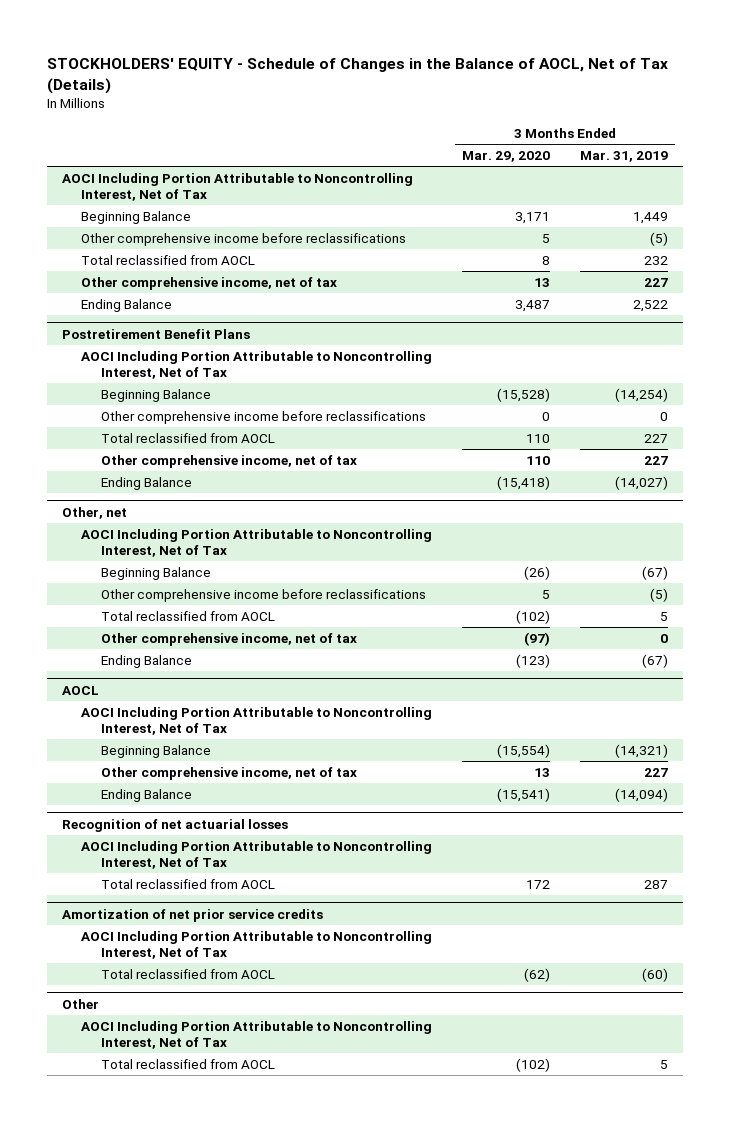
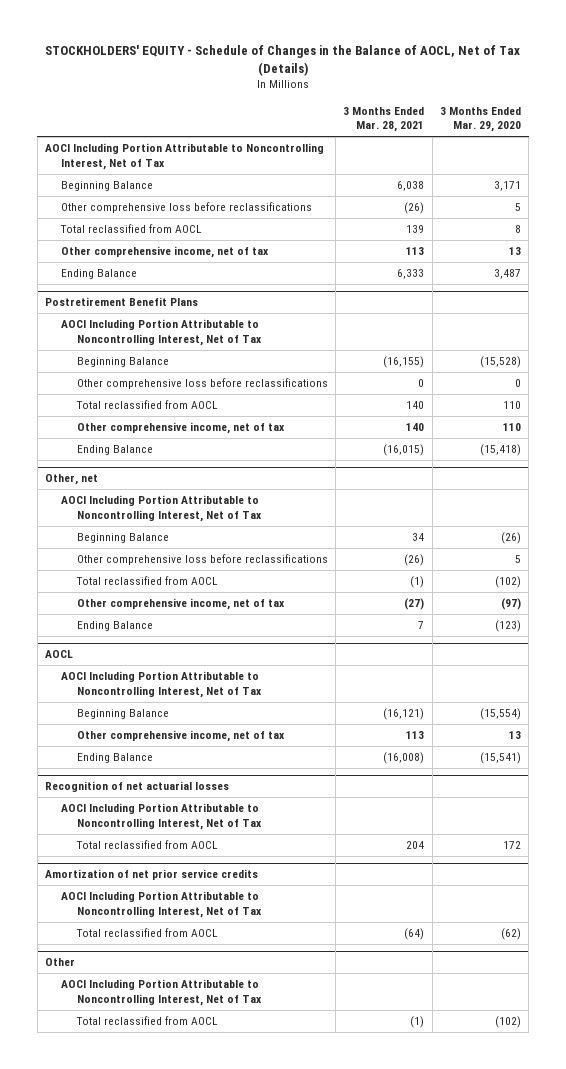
- | 3 Months Ended Mar. 29, 2020 | 3 Months Ended Mar. 31, 2019
+ | 3 Months Ended Mar. 28, 2021 | 3 Months Ended Mar. 29, 2020
- Other comprehensive income before reclassifications | 5 | (5)
+ Other comprehensive loss before reclassifications | (26) | 5
@ Postretirement Benefit Plans
- Other comprehensive income before reclassifications | 0 | 0
+ Other comprehensive loss before reclassifications | 0 | 0
@ Other, net
- Other comprehensive income before reclassifications | 5 | (5)
+ Other comprehensive loss before reclassifications | (26) | 5

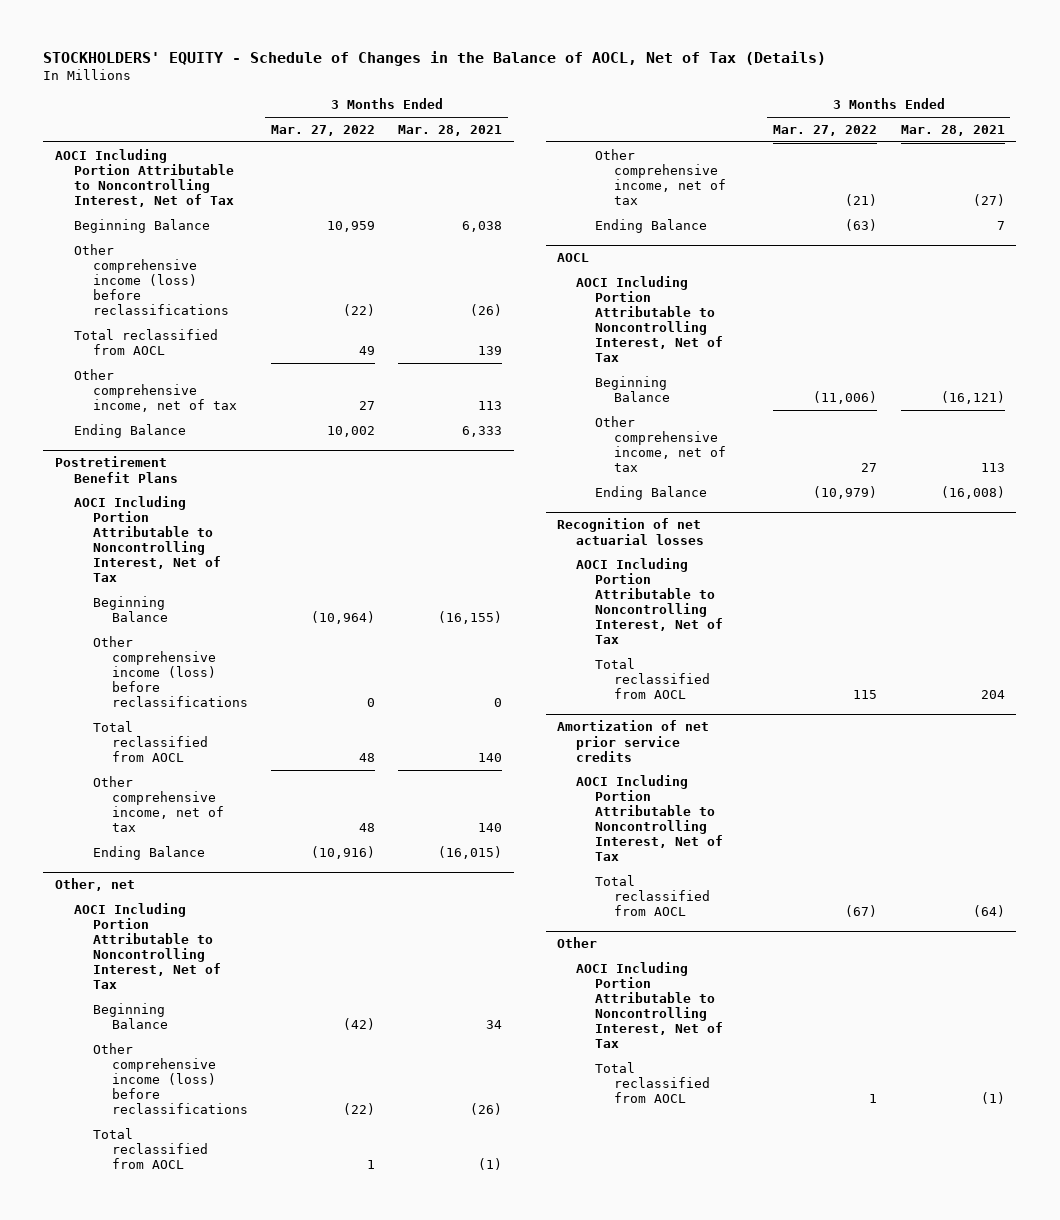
- | 3 Months Ended Mar. 28, 2021 | 3 Months Ended Mar. 29, 2020
+ | 3 Months Ended Mar. 27, 2022 | 3 Months Ended Mar. 28, 2021
- Other comprehensive loss before reclassifications | (26) | 5
+ Other comprehensive income (loss) before reclassifications | (22) | (26)
@ Postretirement Benefit Plans
- Other comprehensive loss before reclassifications | 0 | 0
+ Other comprehensive income (loss) before reclassifications | 0 | 0
@ Other, net
- Other comprehensive loss before reclassifications | (26) | 5
+ Other comprehensive income (loss) before reclassifications | (22) | (26)

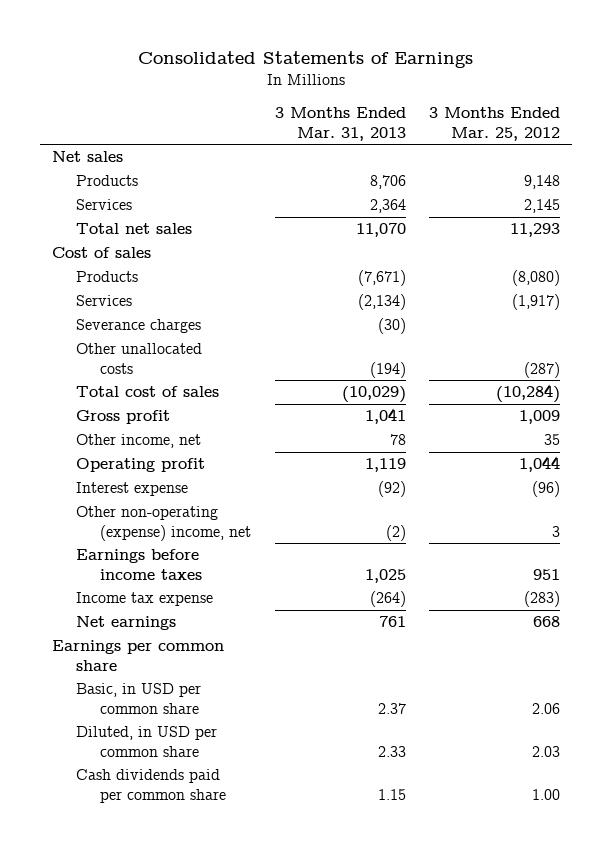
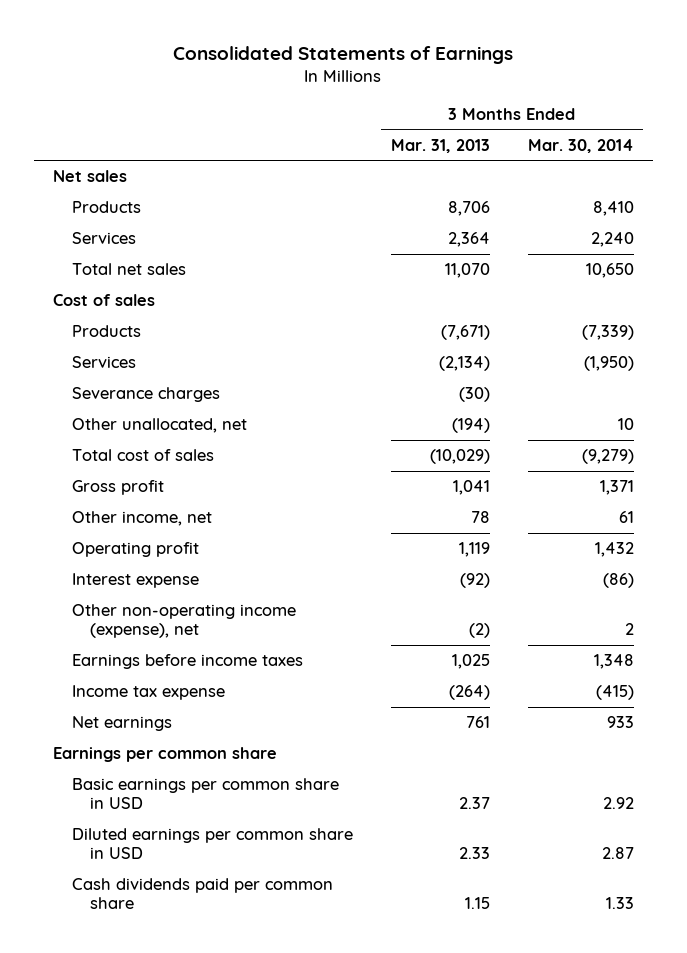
- | 3 Months Ended Mar. 31, 2013 | 3 Months Ended Mar. 25, 2012
+ | 3 Months Ended Mar. 31, 2013 | 3 Months Ended Mar. 30, 2014
- Other unallocated costs | (194) | (287)
+ Other unallocated, net | (194) | 10
- Other non-operating (expense) income, net | (2) | 3
+ Other non-operating income (expense), net | (2) | 2
- Basic, in USD per common share | 2.37 | 2.06
- Diluted, in USD per common share | 2.33 | 2.03
+ Basic earnings per common share in USD | 2.37 | 2.92
+ Diluted earnings per common share in USD | 2.33 | 2.87

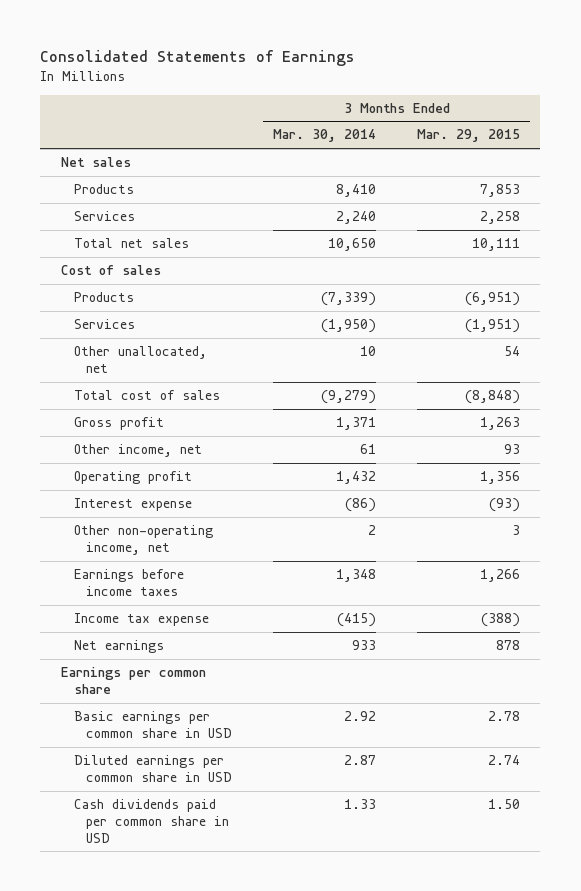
- | 3 Months Ended Mar. 31, 2013 | 3 Months Ended Mar. 30, 2014
+ | 3 Months Ended Mar. 30, 2014 | 3 Months Ended Mar. 29, 2015
- Severance charges | (30) |
- Other non-operating income (expense), net | (2) | 2
+ Other non-operating income, net | 2 | 3
- Cash dividends paid per common share | 1.15 | 1.33
+ Cash dividends paid per common share in USD | 1.33 | 1.50

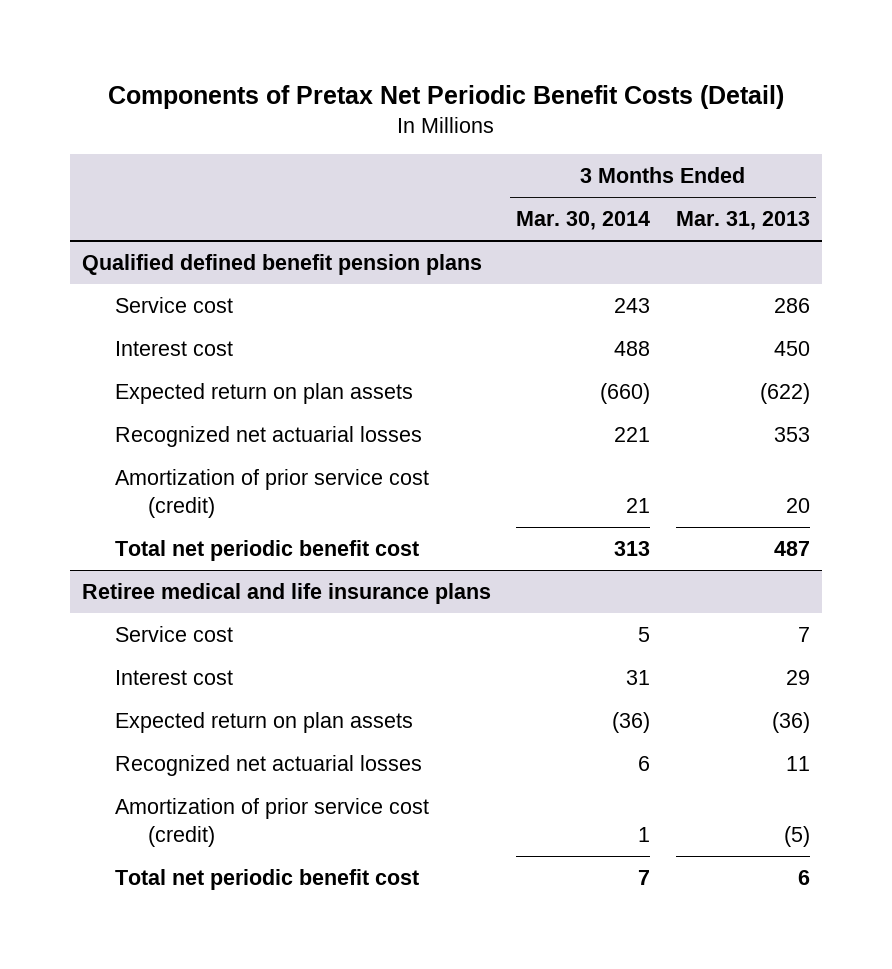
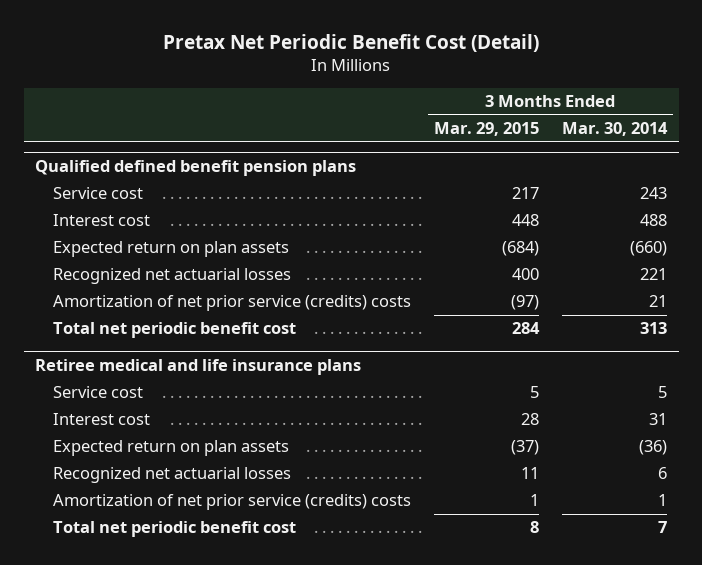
- Components of Pretax Net Periodic Benefit Costs (Detail)
+ Pretax Net Periodic Benefit Cost (Detail)
- | 3 Months Ended Mar. 30, 2014 | 3 Months Ended Mar. 31, 2013
+ | 3 Months Ended Mar. 29, 2015 | 3 Months Ended Mar. 30, 2014
@ Qualified defined benefit pension plans
- Amortization of prior service cost (credit) | 21 | 20
+ Amortization of net prior service (credits) costs | (97) | 21
@ Retiree medical and life insurance plans
- Amortization of prior service cost (credit) | 1 | (5)
+ Amortization of net prior service (credits) costs | 1 | 1

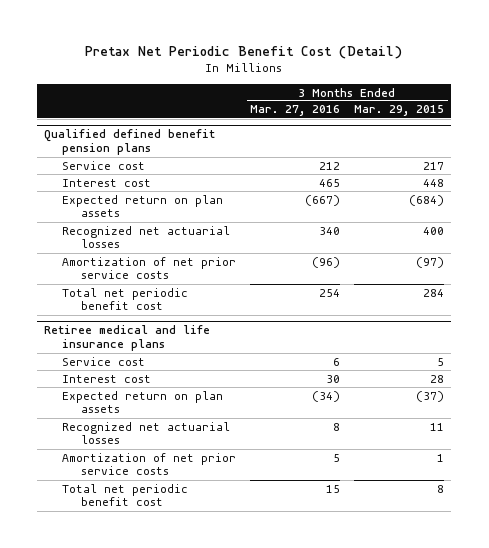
- | 3 Months Ended Mar. 29, 2015 | 3 Months Ended Mar. 30, 2014
+ | 3 Months Ended Mar. 27, 2016 | 3 Months Ended Mar. 29, 2015
@ Qualified defined benefit pension plans
- Amortization of net prior service (credits) costs | (97) | 21
+ Amortization of net prior service costs | (96) | (97)
@ Retiree medical and life insurance plans
- Amortization of net prior service (credits) costs | 1 | 1
+ Amortization of net prior service costs | 5 | 1

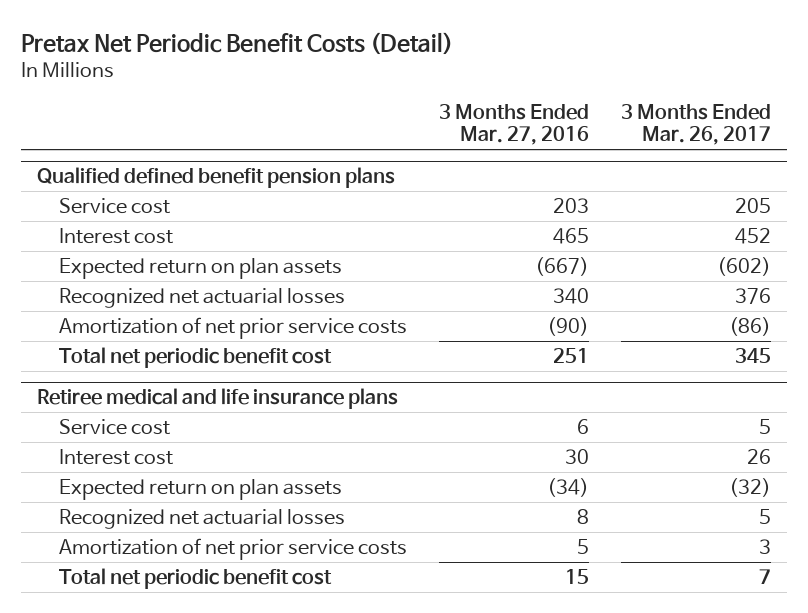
- Pretax Net Periodic Benefit Cost (Detail)
+ Pretax Net Periodic Benefit Costs (Detail)
- | 3 Months Ended Mar. 27, 2016 | 3 Months Ended Mar. 29, 2015
+ | 3 Months Ended Mar. 27, 2016 | 3 Months Ended Mar. 26, 2017
@ Qualified defined benefit pension plans
- Service cost | 212 | 217
+ Service cost | 203 | 205
- Amortization of net prior service costs | (96) | (97)
- Total net periodic benefit cost | 254 | 284
+ Amortization of net prior service costs | (90) | (86)
+ Total net periodic benefit cost | 251 | 345

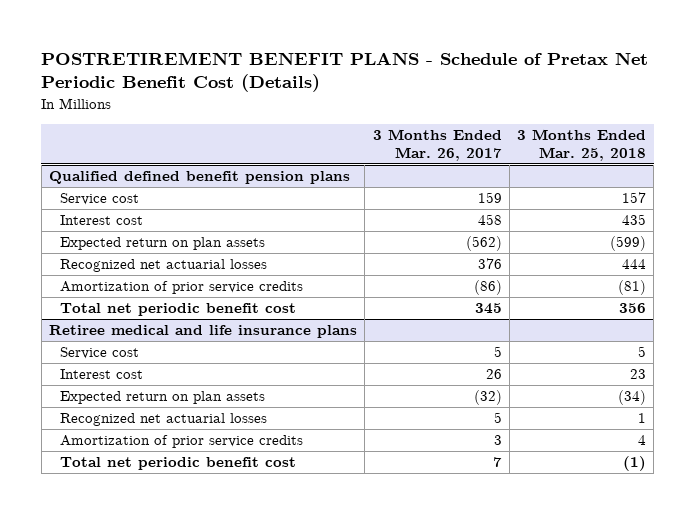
- Pretax Net Periodic Benefit Costs (Detail)
+ POSTRETIREMENT BENEFIT PLANS - Schedule of Pretax Net Periodic Benefit Cost (Details)
- | 3 Months Ended Mar. 27, 2016 | 3 Months Ended Mar. 26, 2017
+ | 3 Months Ended Mar. 26, 2017 | 3 Months Ended Mar. 25, 2018
@ Qualified defined benefit pension plans
- Service cost | 203 | 205
- Interest cost | 465 | 452
- Expected return on plan assets | (667) | (602)
+ Service cost | 159 | 157
+ Interest cost | 458 | 435
+ Expected return on plan assets | (562) | (599)
- Amortization of net prior service costs | (90) | (86)
+ Amortization of prior service credits | (86) | (81)
@ Retiree medical and life insurance plans
- Amortization of net prior service costs | 5 | 3
+ Amortization of prior service credits | 3 | 4

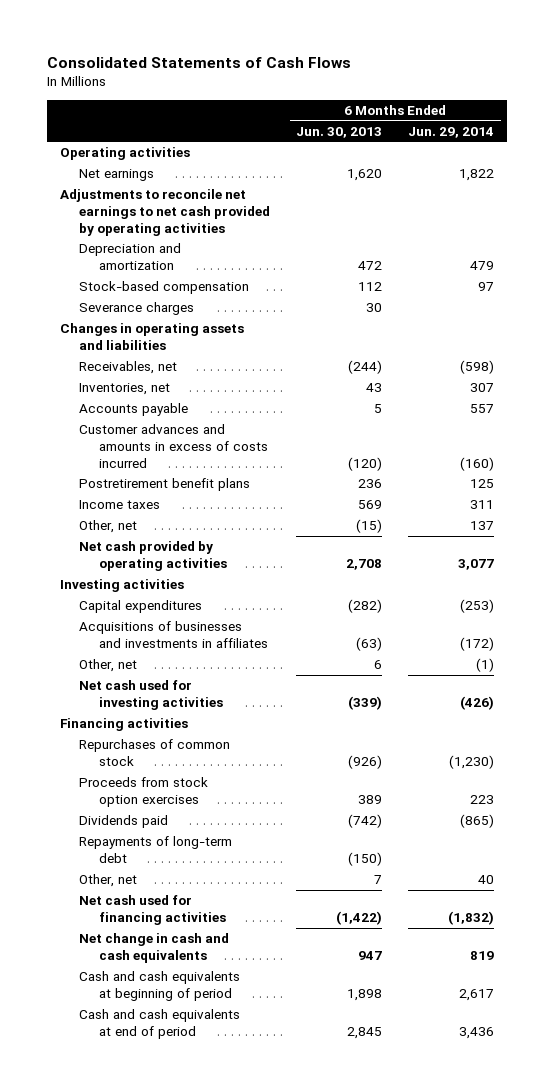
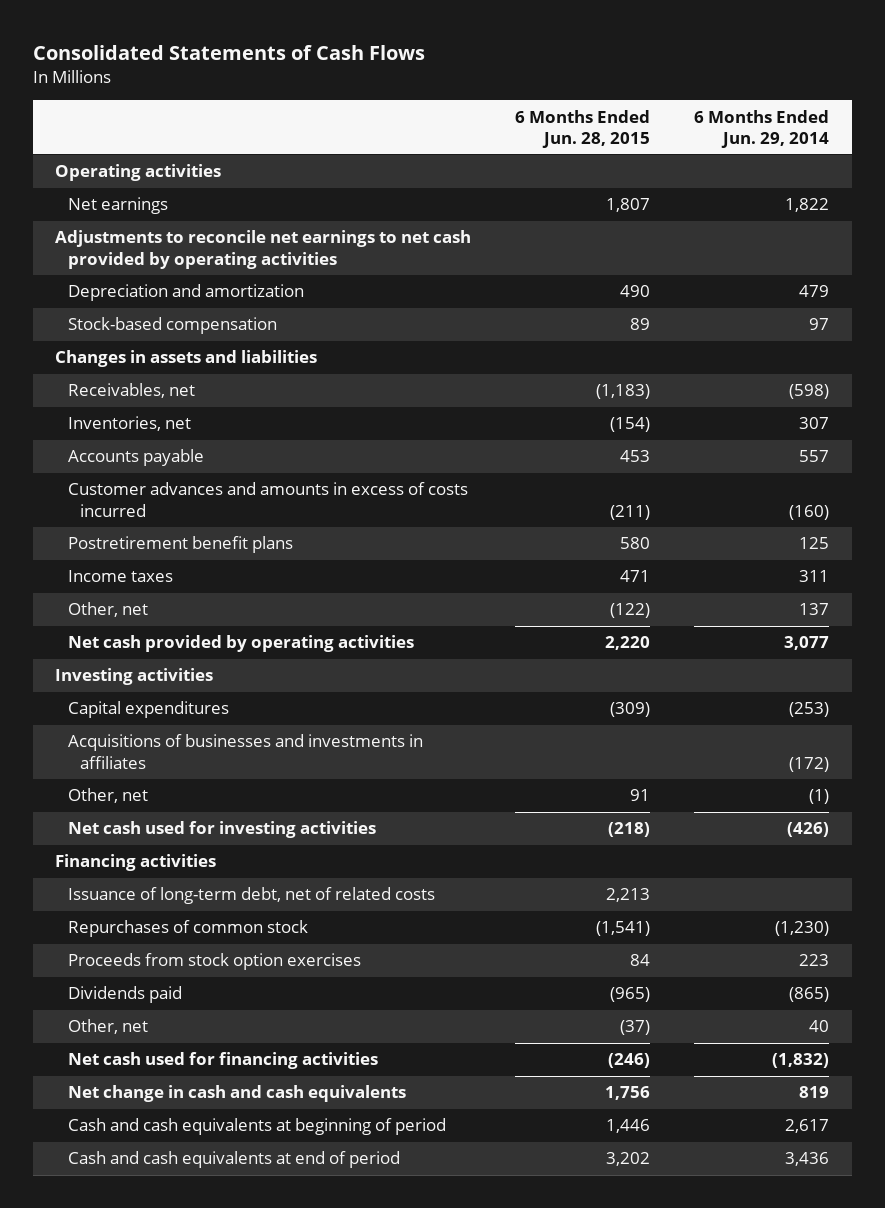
- | 6 Months Ended Jun. 30, 2013 | 6 Months Ended Jun. 29, 2014
+ | 6 Months Ended Jun. 28, 2015 | 6 Months Ended Jun. 29, 2014
- Severance charges | 30 |
- Changes in operating assets and liabilities
+ Changes in assets and liabilities
+ Issuance of long-term debt, net of related costs | 2,213 |
- Repayments of long-term debt | (150) |

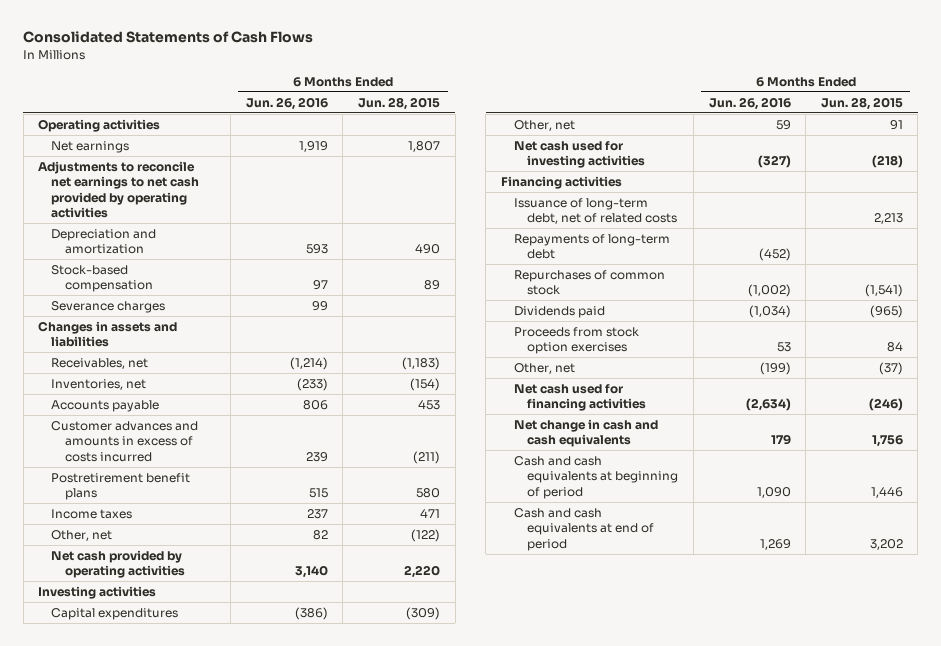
- | 6 Months Ended Jun. 28, 2015 | 6 Months Ended Jun. 29, 2014
+ | 6 Months Ended Jun. 26, 2016 | 6 Months Ended Jun. 28, 2015
+ Severance charges | 99 |
- Acquisitions of businesses and investments in affiliates | | (172)
+ Repayments of long-term debt | (452) |
moved down: Proceeds from stock option exercises | 53 | 84

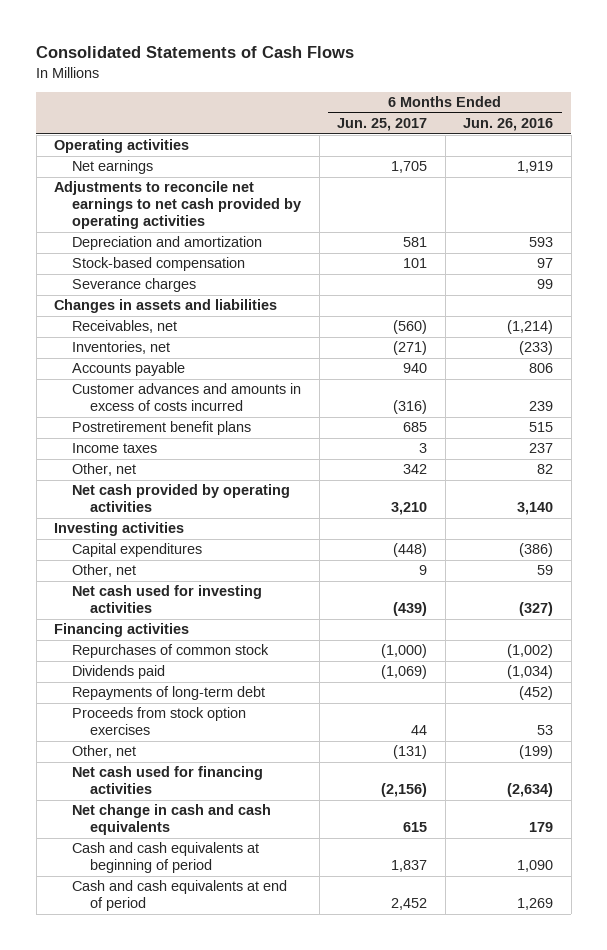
- | 6 Months Ended Jun. 26, 2016 | 6 Months Ended Jun. 28, 2015
+ | 6 Months Ended Jun. 25, 2017 | 6 Months Ended Jun. 26, 2016
- Issuance of long-term debt, net of related costs | | 2,213
moved down: Repayments of long-term debt | | (452)

